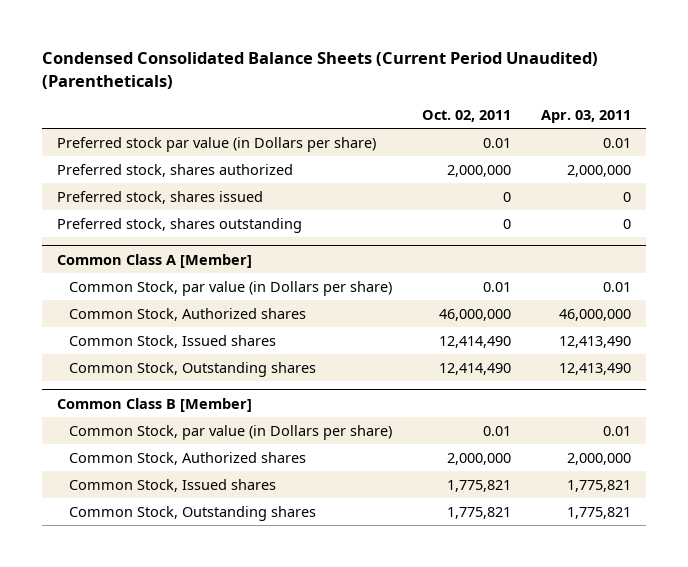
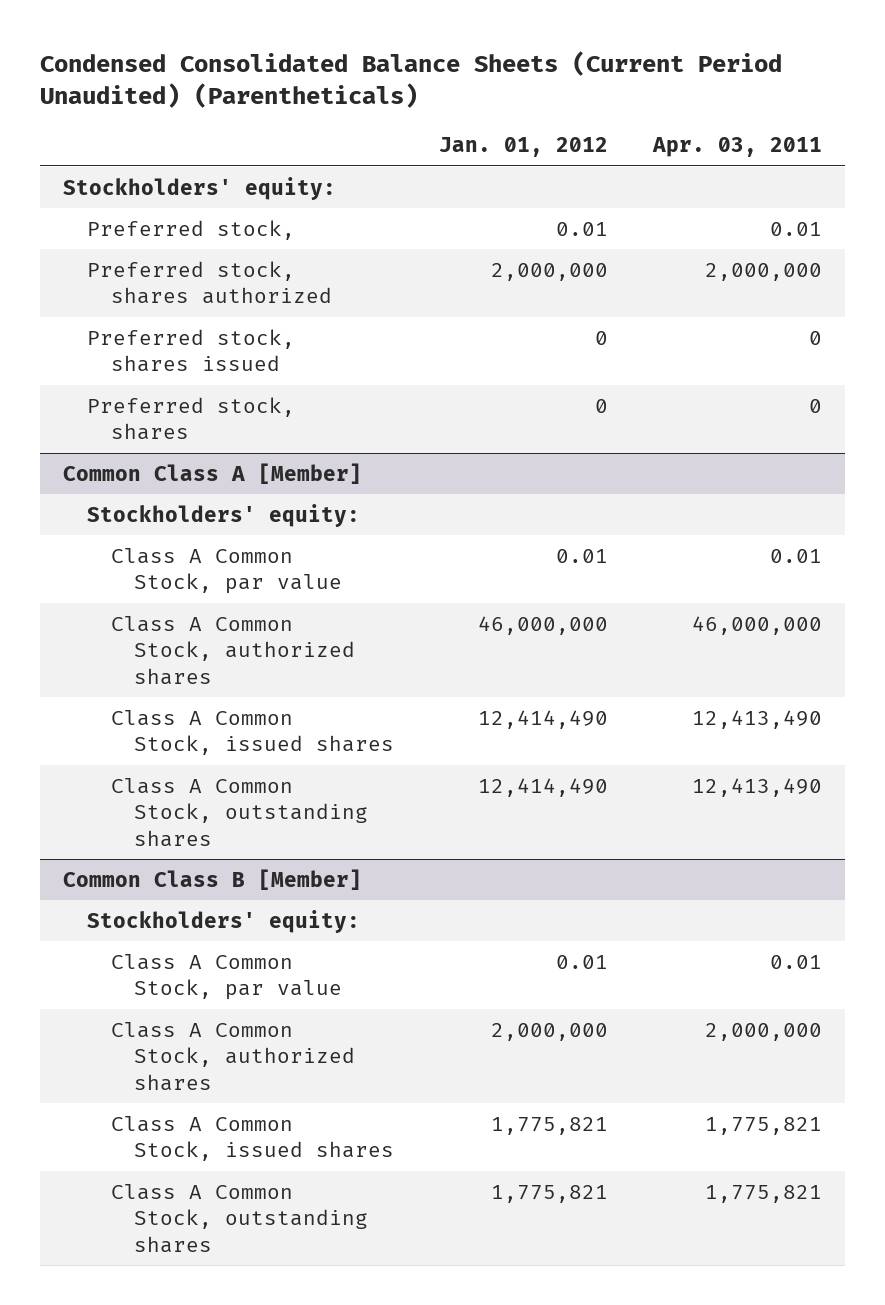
- | Oct. 02, 2011 | Apr. 03, 2011
+ | Jan. 01, 2012 | Apr. 03, 2011
- Preferred stock par value (in Dollars per share) | 0.01 | 0.01
+ Stockholders' equity:
+ Preferred stock, | 0.01 | 0.01
- Preferred stock, shares outstanding | 0 | 0
+ Preferred stock, shares | 0 | 0
@ Common Class A [Member]
- Common Stock, par value (in Dollars per share) | 0.01 | 0.01
- Common Stock, Authorized shares | 46,000,000 | 46,000,000
- Common Stock, Issued shares | 12,414,490 | 12,413,490
- Common Stock, Outstanding shares | 12,414,490 | 12,413,490
+ Stockholders' equity:
+ Class A Common Stock, par value | 0.01 | 0.01
+ Class A Common Stock, authorized shares | 46,000,000 | 46,000,000
+ Class A Common Stock, issued shares | 12,414,490 | 12,413,490
+ Class A Common Stock, outstanding shares | 12,414,490 | 12,413,490
@ Common Class B [Member]
- Common Stock, par value (in Dollars per share) | 0.01 | 0.01
- Common Stock, Authorized shares | 2,000,000 | 2,000,000
- Common Stock, Issued shares | 1,775,821 | 1,775,821
- Common Stock, Outstanding shares | 1,775,821 | 1,775,821
+ Stockholders' equity:
+ Class A Common Stock, par value | 0.01 | 0.01
+ Class A Common Stock, authorized shares | 2,000,000 | 2,000,000
+ Class A Common Stock, issued shares | 1,775,821 | 1,775,821
+ Class A Common Stock, outstanding shares | 1,775,821 | 1,775,821

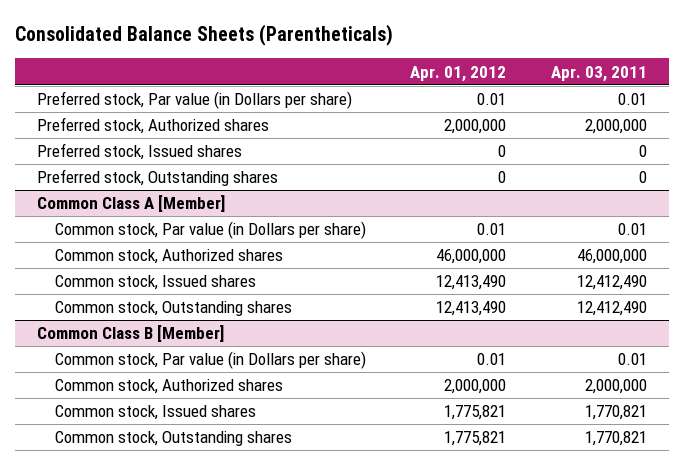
- Condensed Consolidated Balance Sheets (Current Period Unaudited) (Parentheticals)
+ Consolidated Balance Sheets (Parentheticals)
- | Jan. 01, 2012 | Apr. 03, 2011
+ | Apr. 01, 2012 | Apr. 03, 2011
- Stockholders' equity:
- Preferred stock, | 0.01 | 0.01
- Preferred stock, shares authorized | 2,000,000 | 2,000,000
- Preferred stock, shares issued | 0 | 0
- Preferred stock, shares | 0 | 0
+ Preferred stock, Par value (in Dollars per share) | 0.01 | 0.01
+ Preferred stock, Authorized shares | 2,000,000 | 2,000,000
+ Preferred stock, Issued shares | 0 | 0
+ Preferred stock, Outstanding shares | 0 | 0
@ Common Class A [Member]
- Stockholders' equity:
- Class A Common Stock, par value | 0.01 | 0.01
- Class A Common Stock, authorized shares | 46,000,000 | 46,000,000
- Class A Common Stock, issued shares | 12,414,490 | 12,413,490
- Class A Common Stock, outstanding shares | 12,414,490 | 12,413,490
+ Common stock, Par value (in Dollars per share) | 0.01 | 0.01
+ Common stock, Authorized shares | 46,000,000 | 46,000,000
+ Common stock, Issued shares | 12,413,490 | 12,412,490
+ Common stock, Outstanding shares | 12,413,490 | 12,412,490
@ Common Class B [Member]
- Stockholders' equity:
- Class A Common Stock, par value | 0.01 | 0.01
- Class A Common Stock, authorized shares | 2,000,000 | 2,000,000
- Class A Common Stock, issued shares | 1,775,821 | 1,775,821
- Class A Common Stock, outstanding shares | 1,775,821 | 1,775,821
+ Common stock, Par value (in Dollars per share) | 0.01 | 0.01
+ Common stock, Authorized shares | 2,000,000 | 2,000,000
+ Common stock, Issued shares | 1,775,821 | 1,770,821
+ Common stock, Outstanding shares | 1,775,821 | 1,770,821

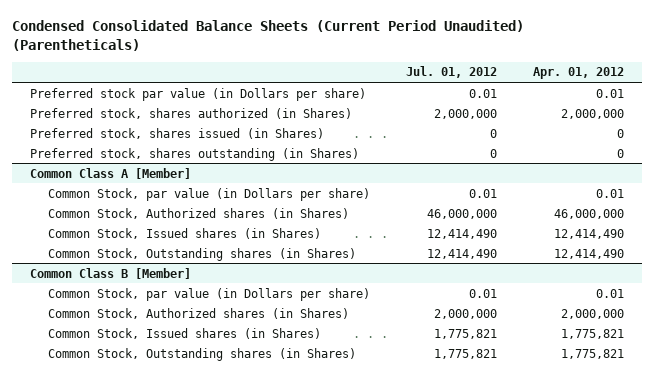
- Consolidated Balance Sheets (Parentheticals)
+ Condensed Consolidated Balance Sheets (Current Period Unaudited) (Parentheticals)
- | Apr. 01, 2012 | Apr. 03, 2011
+ | Jul. 01, 2012 | Apr. 01, 2012
- Preferred stock, Par value (in Dollars per share) | 0.01 | 0.01
- Preferred stock, Authorized shares | 2,000,000 | 2,000,000
- Preferred stock, Issued shares | 0 | 0
- Preferred stock, Outstanding shares | 0 | 0
+ Preferred stock par value (in Dollars per share) | 0.01 | 0.01
+ Preferred stock, shares authorized (in Shares) | 2,000,000 | 2,000,000
+ Preferred stock, shares issued (in Shares) | 0 | 0
+ Preferred stock, shares outstanding (in Shares) | 0 | 0
@ Common Class A [Member]
- Common stock, Par value (in Dollars per share) | 0.01 | 0.01
- Common stock, Authorized shares | 46,000,000 | 46,000,000
- Common stock, Issued shares | 12,413,490 | 12,412,490
- Common stock, Outstanding shares | 12,413,490 | 12,412,490
+ Common Stock, par value (in Dollars per share) | 0.01 | 0.01
+ Common Stock, Authorized shares (in Shares) | 46,000,000 | 46,000,000
+ Common Stock, Issued shares (in Shares) | 12,414,490 | 12,414,490
+ Common Stock, Outstanding shares (in Shares) | 12,414,490 | 12,414,490
@ Common Class B [Member]
- Common stock, Par value (in Dollars per share) | 0.01 | 0.01
- Common stock, Authorized shares | 2,000,000 | 2,000,000
- Common stock, Issued shares | 1,775,821 | 1,770,821
- Common stock, Outstanding shares | 1,775,821 | 1,770,821
+ Common Stock, par value (in Dollars per share) | 0.01 | 0.01
+ Common Stock, Authorized shares (in Shares) | 2,000,000 | 2,000,000
+ Common Stock, Issued shares (in Shares) | 1,775,821 | 1,775,821
+ Common Stock, Outstanding shares (in Shares) | 1,775,821 | 1,775,821

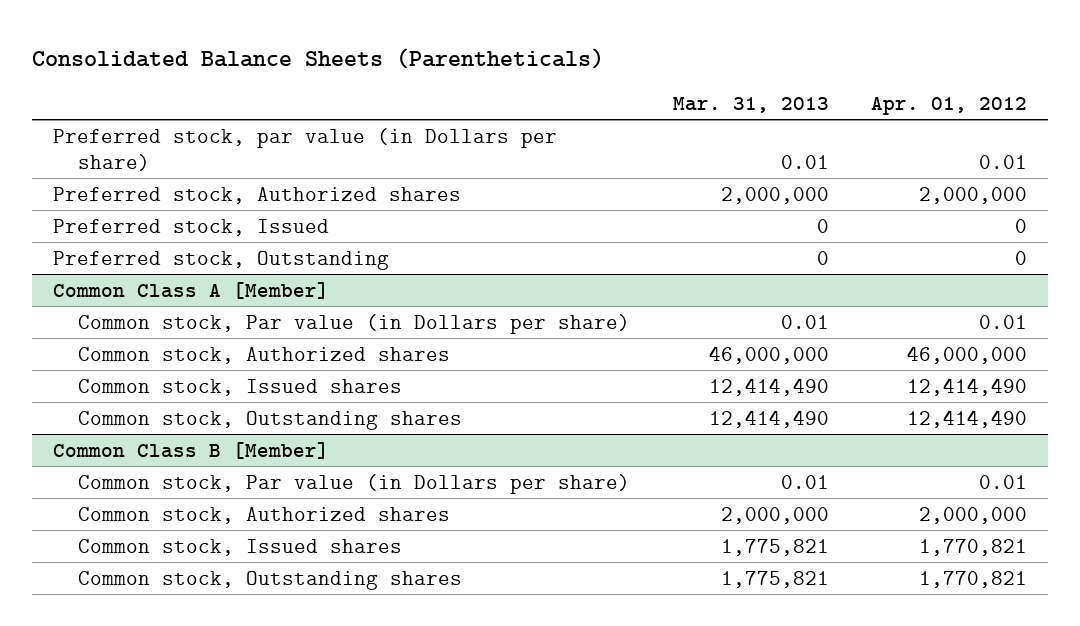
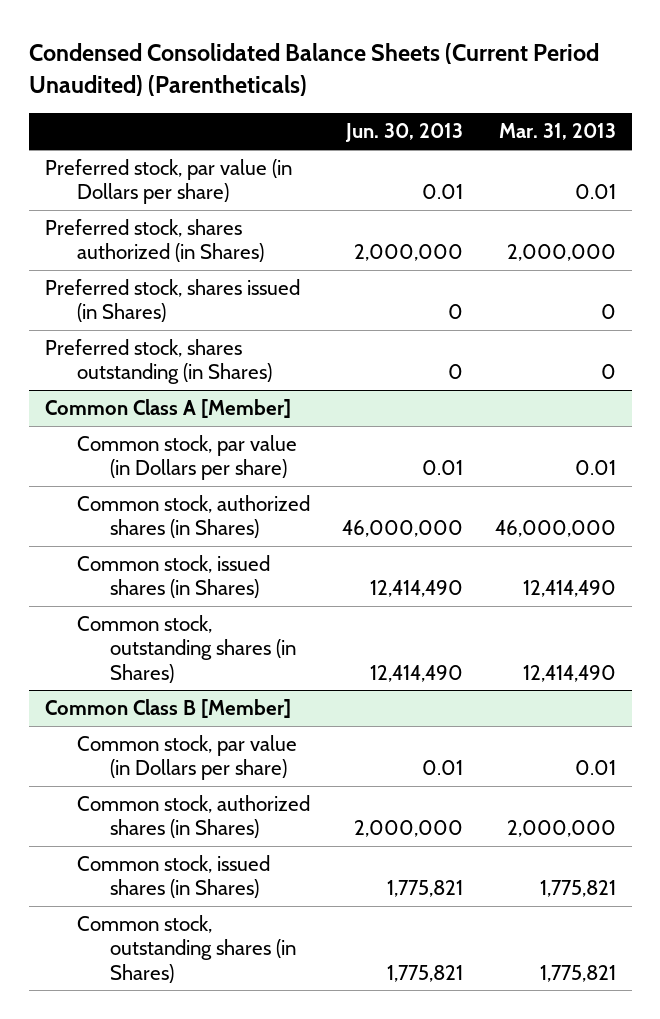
- Consolidated Balance Sheets (Parentheticals)
+ Condensed Consolidated Balance Sheets (Current Period Unaudited) (Parentheticals)
- | Mar. 31, 2013 | Apr. 01, 2012
+ | Jun. 30, 2013 | Mar. 31, 2013
- Preferred stock, Authorized shares | 2,000,000 | 2,000,000
- Preferred stock, Issued | 0 | 0
- Preferred stock, Outstanding | 0 | 0
+ Preferred stock, shares authorized (in Shares) | 2,000,000 | 2,000,000
+ Preferred stock, shares issued (in Shares) | 0 | 0
+ Preferred stock, shares outstanding (in Shares) | 0 | 0
@ Common Class A [Member]
- Common stock, Par value (in Dollars per share) | 0.01 | 0.01
- Common stock, Authorized shares | 46,000,000 | 46,000,000
- Common stock, Issued shares | 12,414,490 | 12,414,490
- Common stock, Outstanding shares | 12,414,490 | 12,414,490
+ Common stock, par value (in Dollars per share) | 0.01 | 0.01
+ Common stock, authorized shares (in Shares) | 46,000,000 | 46,000,000
+ Common stock, issued shares (in Shares) | 12,414,490 | 12,414,490
+ Common stock, outstanding shares (in Shares) | 12,414,490 | 12,414,490
@ Common Class B [Member]
- Common stock, Par value (in Dollars per share) | 0.01 | 0.01
- Common stock, Authorized shares | 2,000,000 | 2,000,000
- Common stock, Issued shares | 1,775,821 | 1,770,821
- Common stock, Outstanding shares | 1,775,821 | 1,770,821
+ Common stock, par value (in Dollars per share) | 0.01 | 0.01
+ Common stock, authorized shares (in Shares) | 2,000,000 | 2,000,000
+ Common stock, issued shares (in Shares) | 1,775,821 | 1,775,821
+ Common stock, outstanding shares (in Shares) | 1,775,821 | 1,775,821

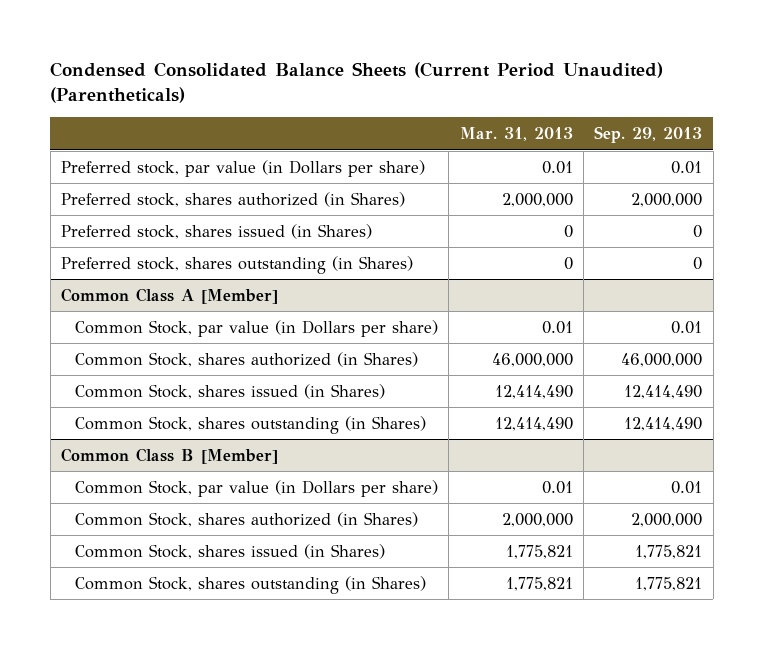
- | Jun. 30, 2013 | Mar. 31, 2013
+ | Mar. 31, 2013 | Sep. 29, 2013
@ Common Class A [Member]
- Common stock, par value (in Dollars per share) | 0.01 | 0.01
- Common stock, authorized shares (in Shares) | 46,000,000 | 46,000,000
- Common stock, issued shares (in Shares) | 12,414,490 | 12,414,490
- Common stock, outstanding shares (in Shares) | 12,414,490 | 12,414,490
+ Common Stock, par value (in Dollars per share) | 0.01 | 0.01
+ Common Stock, shares authorized (in Shares) | 46,000,000 | 46,000,000
+ Common Stock, shares issued (in Shares) | 12,414,490 | 12,414,490
+ Common Stock, shares outstanding (in Shares) | 12,414,490 | 12,414,490
@ Common Class B [Member]
- Common stock, par value (in Dollars per share) | 0.01 | 0.01
- Common stock, authorized shares (in Shares) | 2,000,000 | 2,000,000
- Common stock, issued shares (in Shares) | 1,775,821 | 1,775,821
- Common stock, outstanding shares (in Shares) | 1,775,821 | 1,775,821
+ Common Stock, par value (in Dollars per share) | 0.01 | 0.01
+ Common Stock, shares authorized (in Shares) | 2,000,000 | 2,000,000
+ Common Stock, shares issued (in Shares) | 1,775,821 | 1,775,821
+ Common Stock, shares outstanding (in Shares) | 1,775,821 | 1,775,821

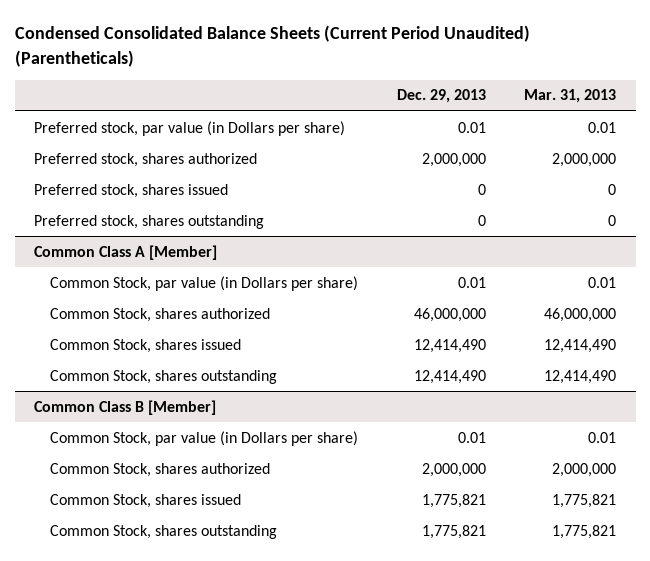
- | Mar. 31, 2013 | Sep. 29, 2013
+ | Dec. 29, 2013 | Mar. 31, 2013
- Preferred stock, shares authorized (in Shares) | 2,000,000 | 2,000,000
- Preferred stock, shares issued (in Shares) | 0 | 0
- Preferred stock, shares outstanding (in Shares) | 0 | 0
+ Preferred stock, shares authorized | 2,000,000 | 2,000,000
+ Preferred stock, shares issued | 0 | 0
+ Preferred stock, shares outstanding | 0 | 0
@ Common Class A [Member]
- Common Stock, shares authorized (in Shares) | 46,000,000 | 46,000,000
- Common Stock, shares issued (in Shares) | 12,414,490 | 12,414,490
- Common Stock, shares outstanding (in Shares) | 12,414,490 | 12,414,490
+ Common Stock, shares authorized | 46,000,000 | 46,000,000
+ Common Stock, shares issued | 12,414,490 | 12,414,490
+ Common Stock, shares outstanding | 12,414,490 | 12,414,490
@ Common Class B [Member]
- Common Stock, shares authorized (in Shares) | 2,000,000 | 2,000,000
- Common Stock, shares issued (in Shares) | 1,775,821 | 1,775,821
- Common Stock, shares outstanding (in Shares) | 1,775,821 | 1,775,821
+ Common Stock, shares authorized | 2,000,000 | 2,000,000
+ Common Stock, shares issued | 1,775,821 | 1,775,821
+ Common Stock, shares outstanding | 1,775,821 | 1,775,821

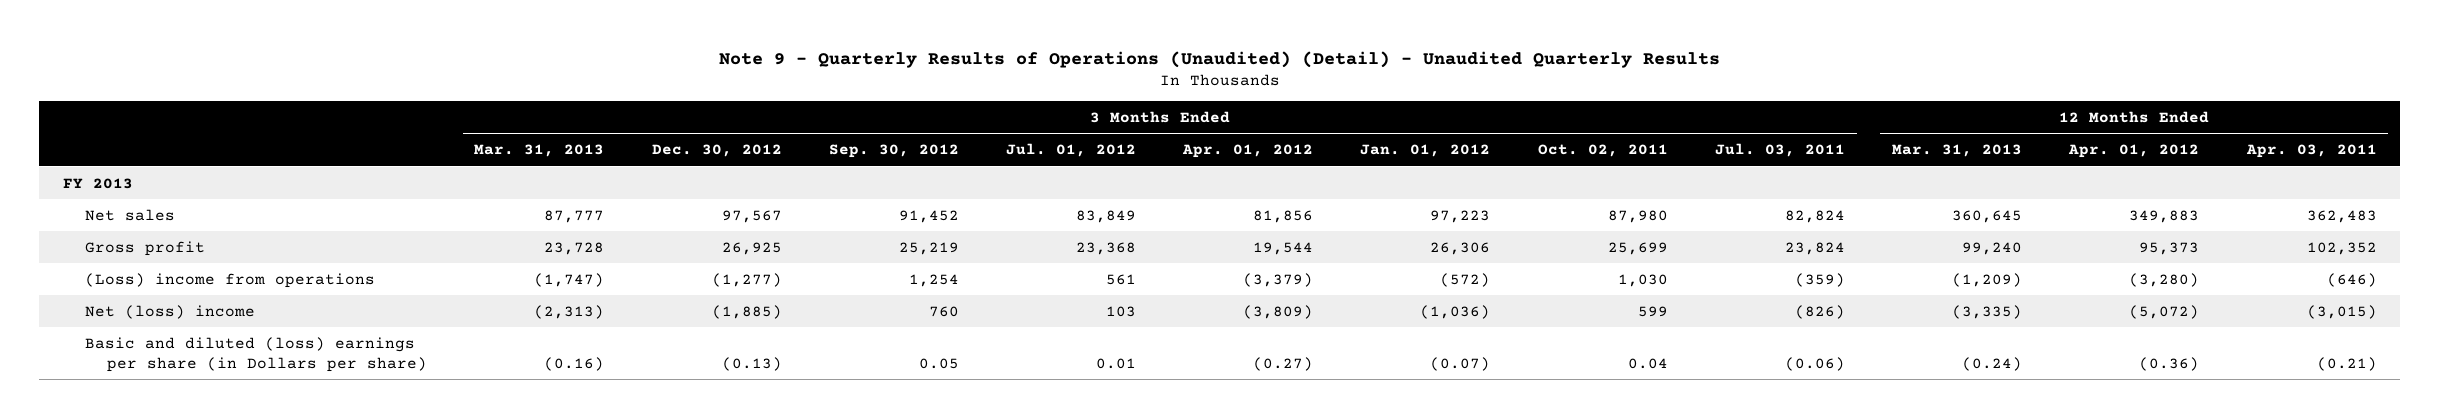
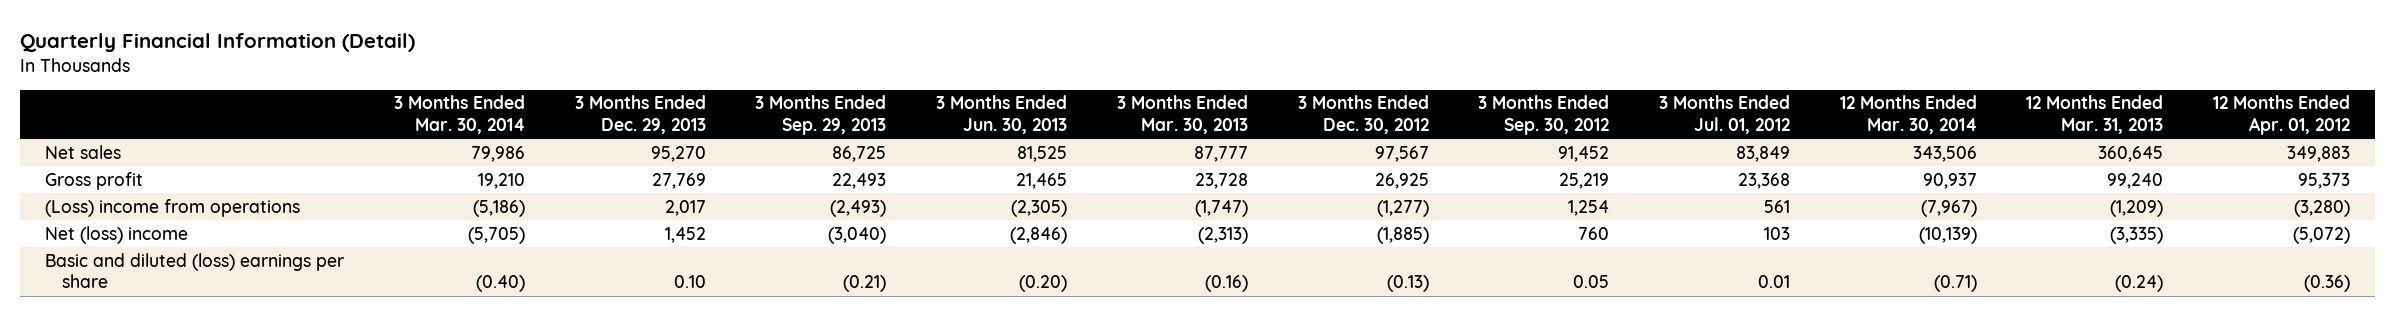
- Note 9 - Quarterly Results of Operations (Unaudited) (Detail) - Unaudited Quarterly Results
+ Quarterly Financial Information (Detail)
- | 3 Months Ended Mar. 31, 2013 | 3 Months Ended Dec. 30, 2012 | 3 Months Ended Sep. 30, 2012 | 3 Months Ended Jul. 01, 2012 | 3 Months Ended Apr. 01, 2012 | 3 Months Ended Jan. 01, 2012 | 3 Months Ended Oct. 02, 2011 | 3 Months Ended Jul. 03, 2011 | 12 Months Ended Mar. 31, 2013 | 12 Months Ended Apr. 01, 2012 | 12 Months Ended Apr. 03, 2011
+ | 3 Months Ended Mar. 30, 2014 | 3 Months Ended Dec. 29, 2013 | 3 Months Ended Sep. 29, 2013 | 3 Months Ended Jun. 30, 2013 | 3 Months Ended Mar. 30, 2013 | 3 Months Ended Dec. 30, 2012 | 3 Months Ended Sep. 30, 2012 | 3 Months Ended Jul. 01, 2012 | 12 Months Ended Mar. 30, 2014 | 12 Months Ended Mar. 31, 2013 | 12 Months Ended Apr. 01, 2012
- FY 2013
- Basic and diluted (loss) earnings per share (in Dollars per share) | (0.16) | (0.13) | 0.05 | 0.01 | (0.27) | (0.07) | 0.04 | (0.06) | (0.24) | (0.36) | (0.21)
+ Basic and diluted (loss) earnings per share | (0.40) | 0.10 | (0.21) | (0.20) | (0.16) | (0.13) | 0.05 | 0.01 | (0.71) | (0.24) | (0.36)

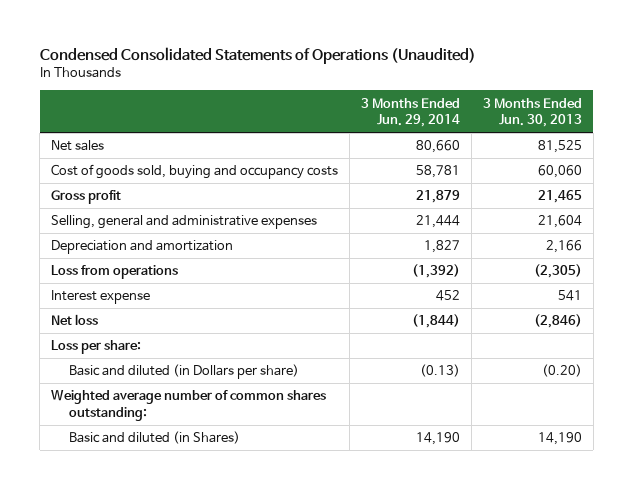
- Quarterly Financial Information (Detail)
+ Condensed Consolidated Statements of Operations (Unaudited)
- | 3 Months Ended Mar. 30, 2014 | 3 Months Ended Dec. 29, 2013 | 3 Months Ended Sep. 29, 2013 | 3 Months Ended Jun. 30, 2013 | 3 Months Ended Mar. 30, 2013 | 3 Months Ended Dec. 30, 2012 | 3 Months Ended Sep. 30, 2012 | 3 Months Ended Jul. 01, 2012 | 12 Months Ended Mar. 30, 2014 | 12 Months Ended Mar. 31, 2013 | 12 Months Ended Apr. 01, 2012
+ | 3 Months Ended Jun. 29, 2014 | 3 Months Ended Jun. 30, 2013
+ Cost of goods sold, buying and occupancy costs | 58,781 | 60,060
- (Loss) income from operations | (5,186) | 2,017 | (2,493) | (2,305) | (1,747) | (1,277) | 1,254 | 561 | (7,967) | (1,209) | (3,280)
- Net (loss) income | (5,705) | 1,452 | (3,040) | (2,846) | (2,313) | (1,885) | 760 | 103 | (10,139) | (3,335) | (5,072)
- Basic and diluted (loss) earnings per share | (0.40) | 0.10 | (0.21) | (0.20) | (0.16) | (0.13) | 0.05 | 0.01 | (0.71) | (0.24) | (0.36)
+ Selling, general and administrative expenses | 21,444 | 21,604
+ Depreciation and amortization | 1,827 | 2,166
+ Loss from operations | (1,392) | (2,305)
+ Interest expense | 452 | 541
+ Net loss | (1,844) | (2,846)
+ Loss per share:
+ Basic and diluted (in Dollars per share) | (0.13) | (0.20)
+ Weighted average number of common shares outstanding:
+ Basic and diluted (in Shares) | 14,190 | 14,190

